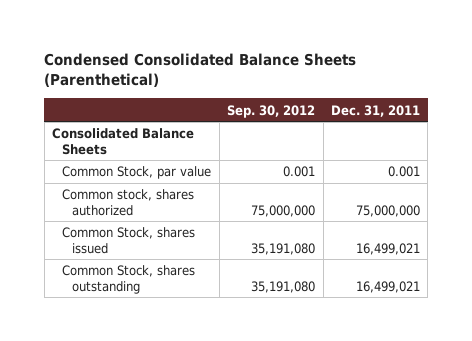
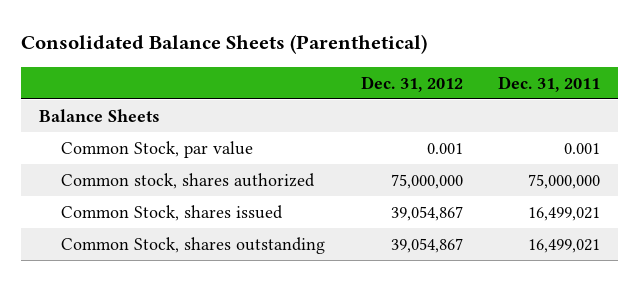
- Condensed Consolidated Balance Sheets (Parenthetical)
+ Consolidated Balance Sheets (Parenthetical)
- | Sep. 30, 2012 | Dec. 31, 2011
+ | Dec. 31, 2012 | Dec. 31, 2011
- Consolidated Balance Sheets
+ Balance Sheets

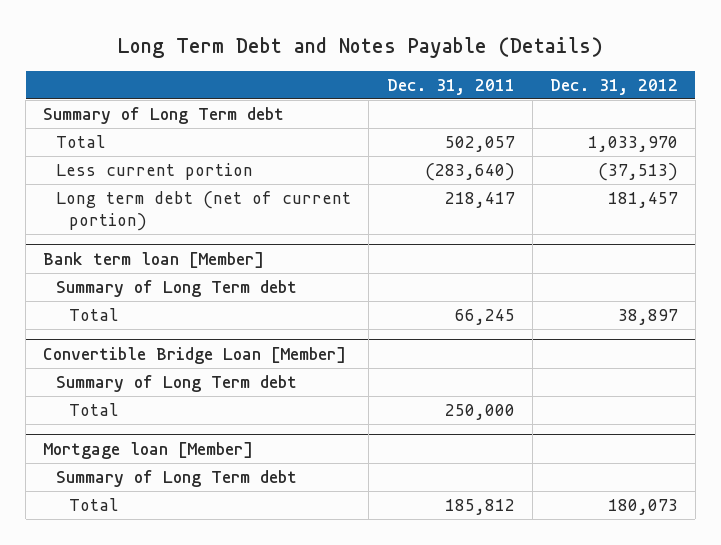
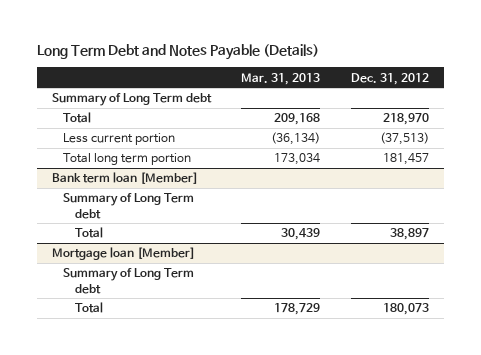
- | Dec. 31, 2011 | Dec. 31, 2012
+ | Mar. 31, 2013 | Dec. 31, 2012
- Total | 502,057 | 1,033,970
+ Total | 209,168 | 218,970
- Long term debt (net of current portion) | 218,417 | 181,457
+ Total long term portion | 173,034 | 181,457
- Convertible Bridge Loan [Member]
- Summary of Long Term debt
- Total | 250,000 |

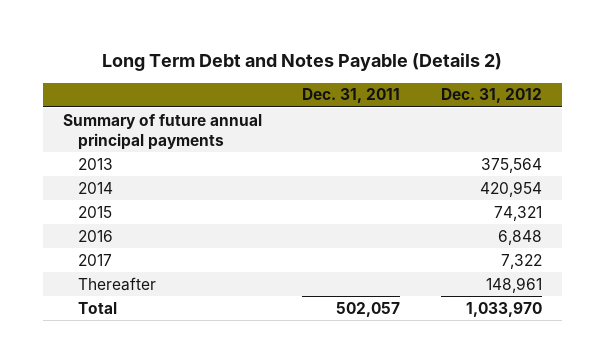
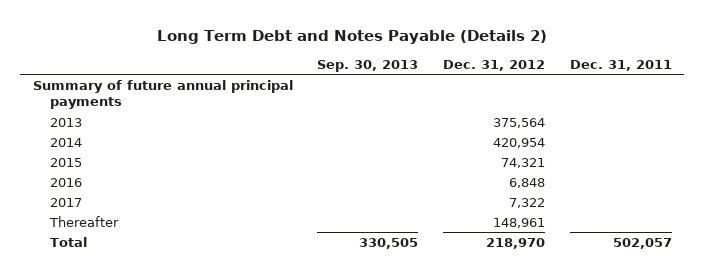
- | Dec. 31, 2011 | Dec. 31, 2012
+ | Sep. 30, 2013 | Dec. 31, 2012 | Dec. 31, 2011
- Total | 502,057 | 1,033,970
+ Total | 330,505 | 218,970 | 502,057

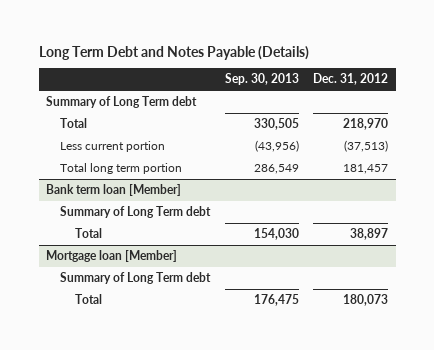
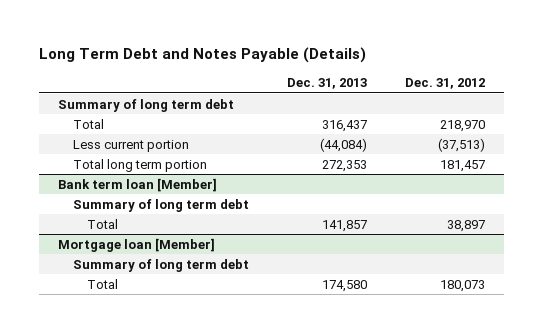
- | Sep. 30, 2013 | Dec. 31, 2012
+ | Dec. 31, 2013 | Dec. 31, 2012
- Summary of Long Term debt
+ Summary of long term debt
@ Bank term loan [Member]
- Summary of Long Term debt
+ Summary of long term debt
@ Mortgage loan [Member]
- Summary of Long Term debt
+ Summary of long term debt

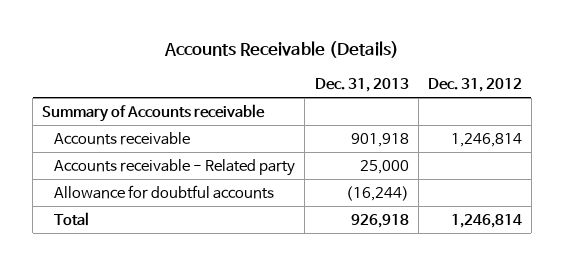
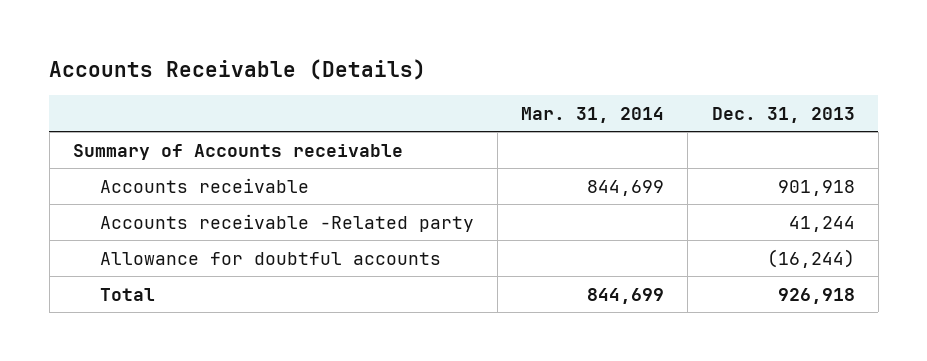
- | Dec. 31, 2013 | Dec. 31, 2012
+ | Mar. 31, 2014 | Dec. 31, 2013
- Accounts receivable - Related party | 25,000 |
+ Accounts receivable -Related party | | 41,244

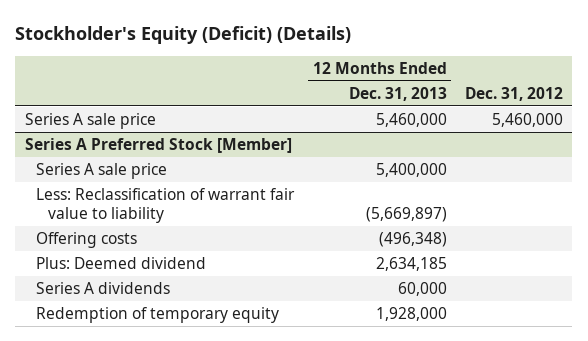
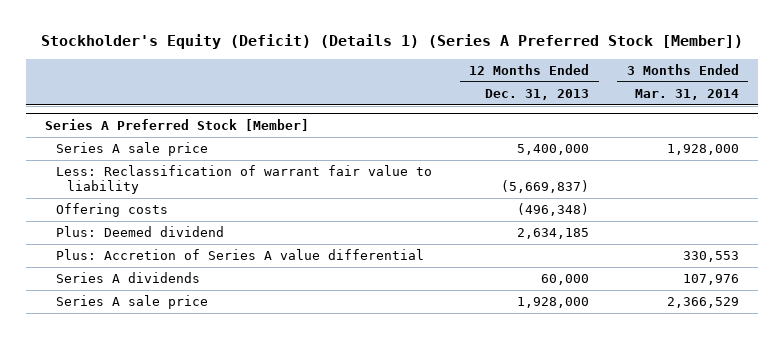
- Stockholder's Equity (Deficit) (Details)
+ Stockholder's Equity (Deficit) (Details 1) (Series A Preferred Stock [Member])
- | 12 Months Ended Dec. 31, 2013 | Dec. 31, 2012
+ | 12 Months Ended Dec. 31, 2013 | 3 Months Ended Mar. 31, 2014
- Series A sale price | 5,460,000 | 5,460,000
@ Series A Preferred Stock [Member]
- Less: Reclassification of warrant fair value to liability | (5,669,897) |
+ Less: Reclassification of warrant fair value to liability | (5,669,837) |
+ Plus: Accretion of Series A value differential | | 330,553
- Redemption of temporary equity | 1,928,000 |
+ Series A sale price | 1,928,000 | 2,366,529

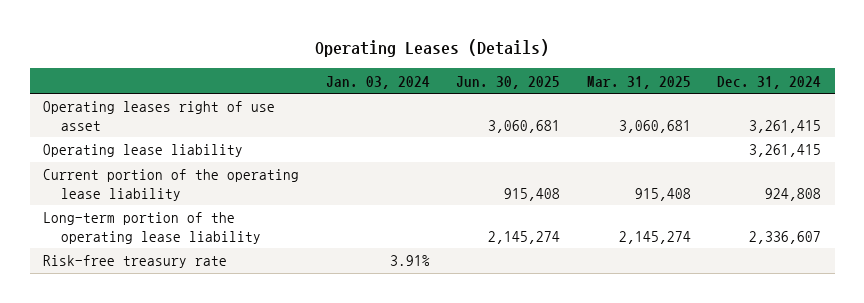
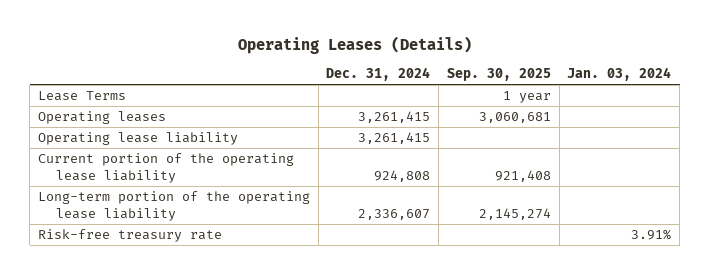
- | Jan. 03, 2024 | Jun. 30, 2025 | Mar. 31, 2025 | Dec. 31, 2024
+ | Dec. 31, 2024 | Sep. 30, 2025 | Jan. 03, 2024
- Operating leases right of use asset | | 3,060,681 | 3,060,681 | 3,261,415
+ Lease Terms | | 1 year |
+ Operating leases | 3,261,415 | 3,060,681 |

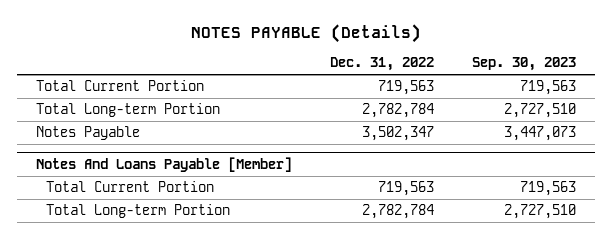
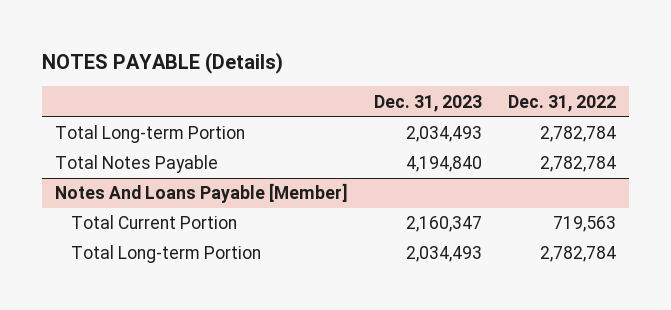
- | Dec. 31, 2022 | Sep. 30, 2023
+ | Dec. 31, 2023 | Dec. 31, 2022
- Total Current Portion | 719,563 | 719,563
- Notes Payable | 3,502,347 | 3,447,073
+ Total Notes Payable | 4,194,840 | 2,782,784

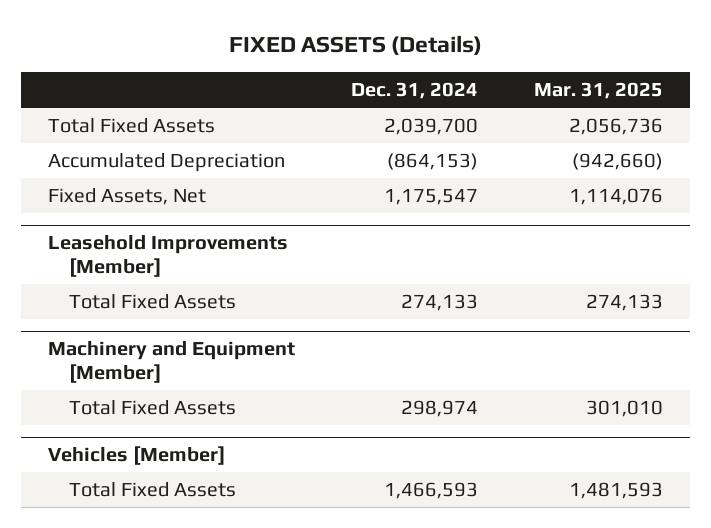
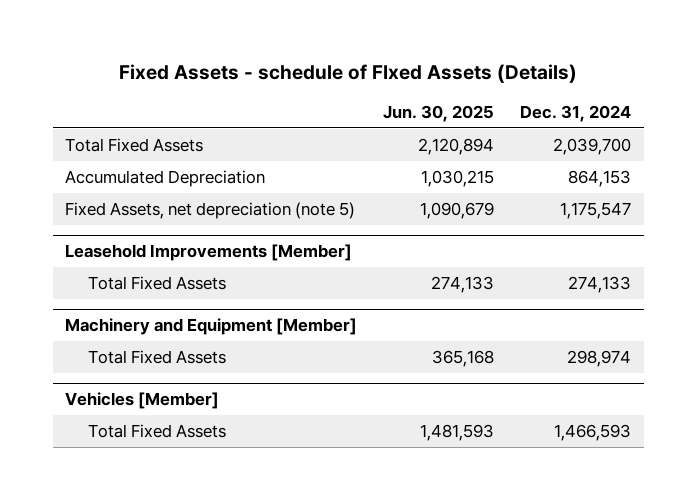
- FIXED ASSETS (Details)
+ Fixed Assets - schedule of FIxed Assets (Details)
- | Dec. 31, 2024 | Mar. 31, 2025
+ | Jun. 30, 2025 | Dec. 31, 2024
- Accumulated Depreciation | (864,153) | (942,660)
- Fixed Assets, Net | 1,175,547 | 1,114,076
+ Accumulated Depreciation | 1,030,215 | 864,153
+ Fixed Assets, net depreciation (note 5) | 1,090,679 | 1,175,547

